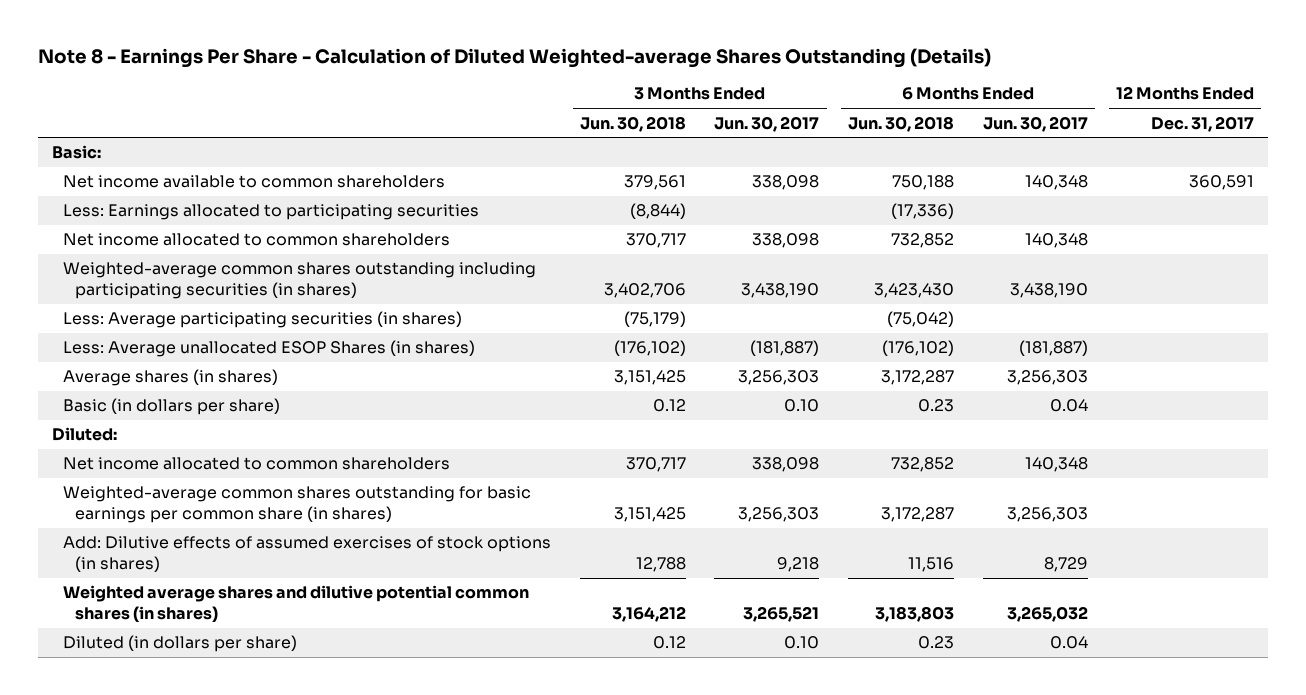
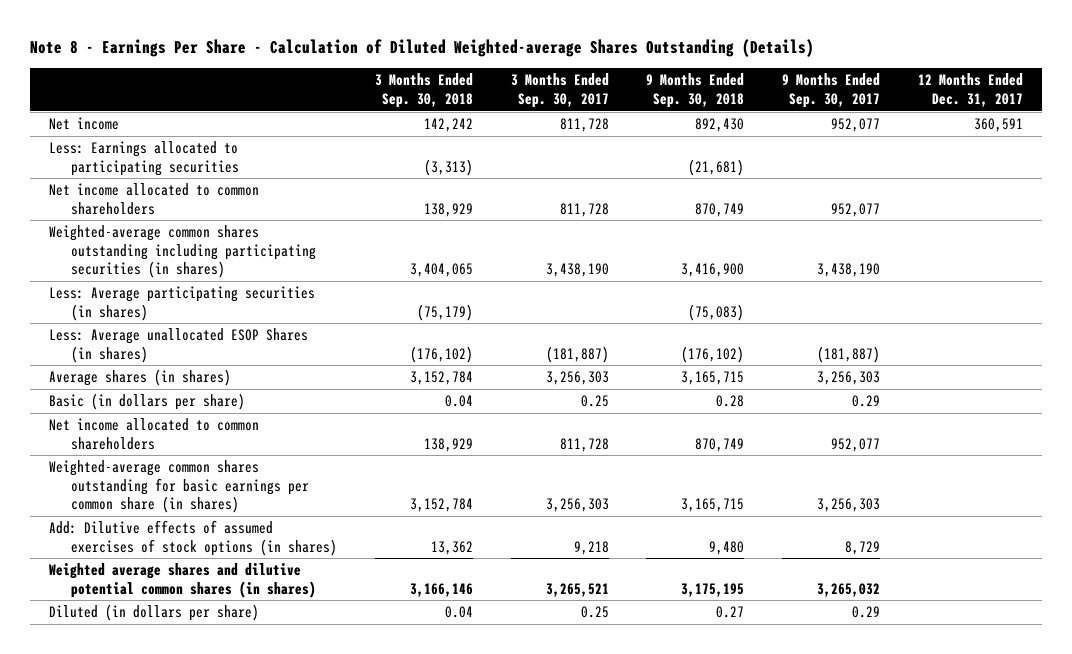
- | 3 Months Ended Jun. 30, 2018 | 3 Months Ended Jun. 30, 2017 | 6 Months Ended Jun. 30, 2018 | 6 Months Ended Jun. 30, 2017 | 12 Months Ended Dec. 31, 2017
+ | 3 Months Ended Sep. 30, 2018 | 3 Months Ended Sep. 30, 2017 | 9 Months Ended Sep. 30, 2018 | 9 Months Ended Sep. 30, 2017 | 12 Months Ended Dec. 31, 2017
- Basic:
- Net income available to common shareholders | 379,561 | 338,098 | 750,188 | 140,348 | 360,591
+ Net income | 142,242 | 811,728 | 892,430 | 952,077 | 360,591
- Diluted:

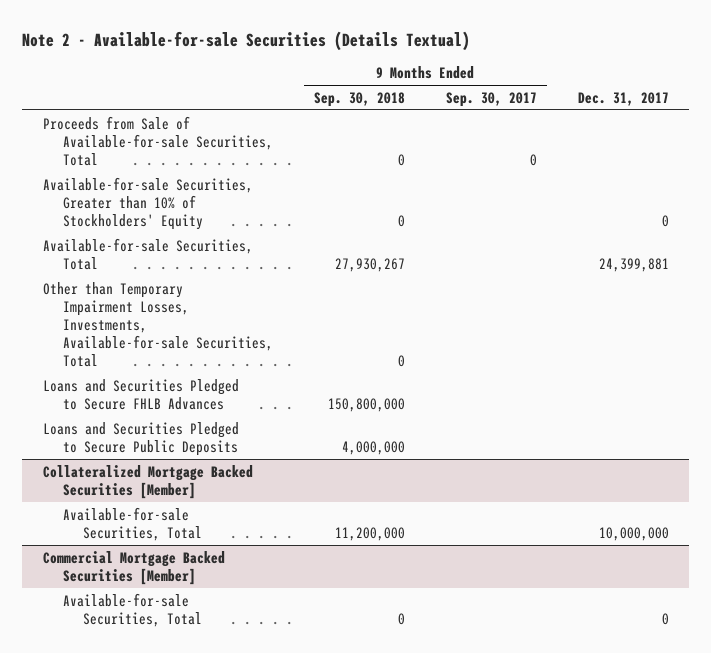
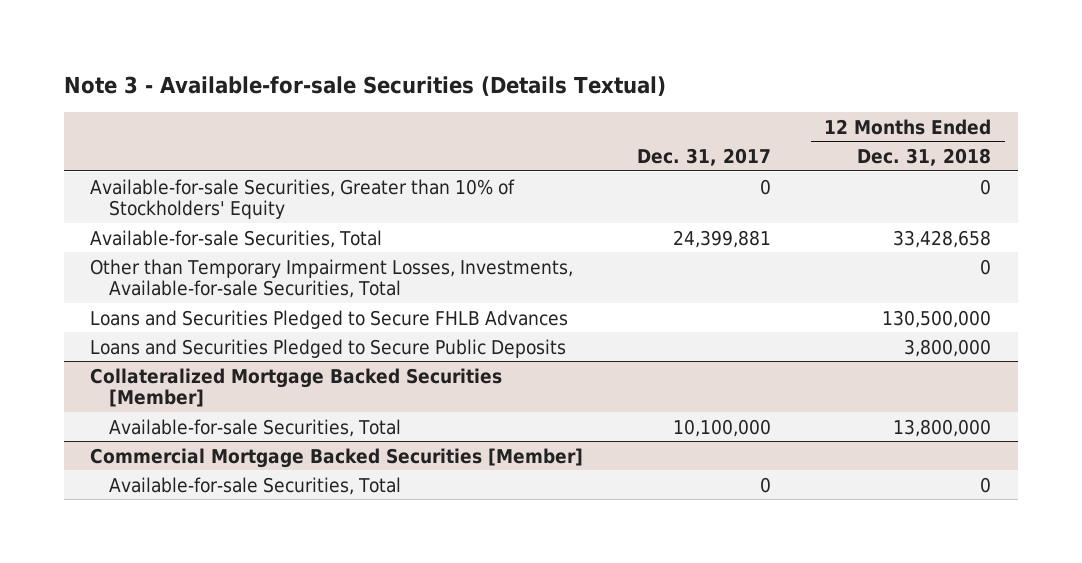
- Note 2 - Available-for-sale Securities (Details Textual)
+ Note 3 - Available-for-sale Securities (Details Textual)
- | 9 Months Ended Sep. 30, 2018 | 9 Months Ended Sep. 30, 2017 | Dec. 31, 2017
+ | Dec. 31, 2017 | 12 Months Ended Dec. 31, 2018
- Proceeds from Sale of Available-for-sale Securities, Total | 0 | 0 |
@ Collateralized Mortgage Backed Securities [Member]
- Available-for-sale Securities, Total | 11,200,000 | | 10,000,000
+ Available-for-sale Securities, Total | 10,100,000 | 13,800,000

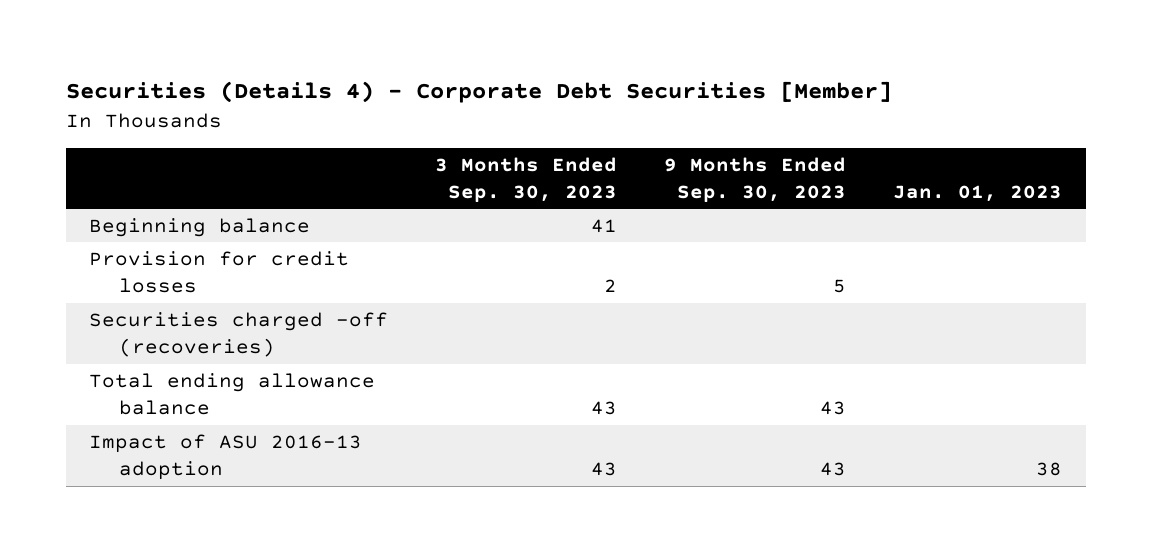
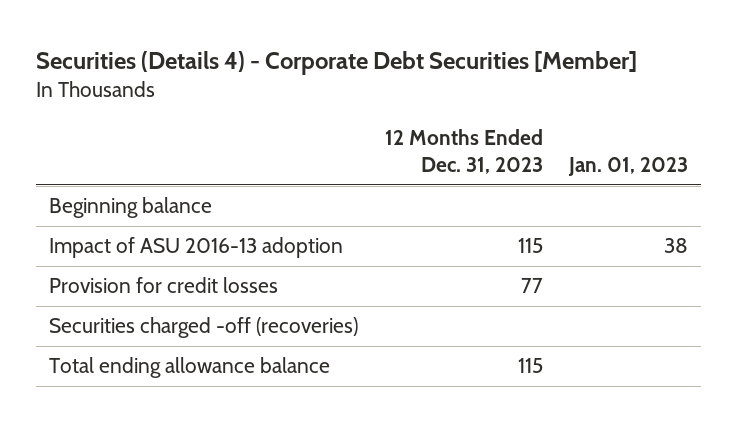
- | 3 Months Ended Sep. 30, 2023 | 9 Months Ended Sep. 30, 2023 | Jan. 01, 2023
+ | 12 Months Ended Dec. 31, 2023 | Jan. 01, 2023
moved up: Impact of ASU 2016-13 adoption | 115 | 38

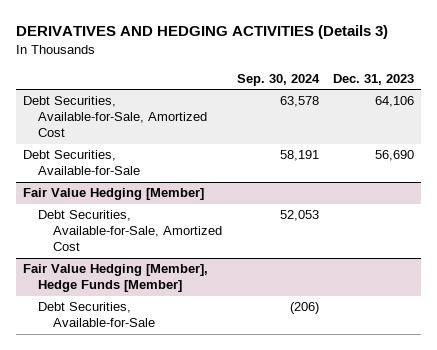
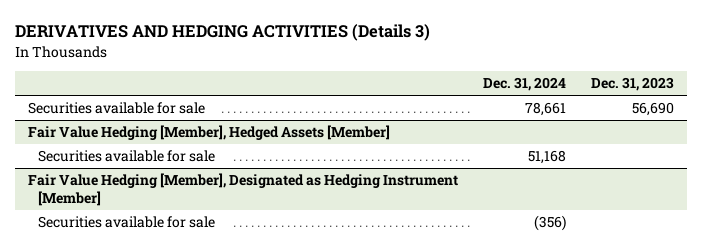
- | Sep. 30, 2024 | Dec. 31, 2023
+ | Dec. 31, 2024 | Dec. 31, 2023
- Debt Securities, Available-for-Sale, Amortized Cost | 63,578 | 64,106
- Debt Securities, Available-for-Sale | 58,191 | 56,690
- Fair Value Hedging [Member]
- Debt Securities, Available-for-Sale, Amortized Cost | 52,053 |
- Fair Value Hedging [Member], Hedge Funds [Member]
- Debt Securities, Available-for-Sale | (206) |
+ Securities available for sale | 78,661 | 56,690
+ Fair Value Hedging [Member], Hedged Assets [Member]
+ Securities available for sale | 51,168 |
+ Fair Value Hedging [Member], Designated as Hedging Instrument [Member]
+ Securities available for sale | (356) |

